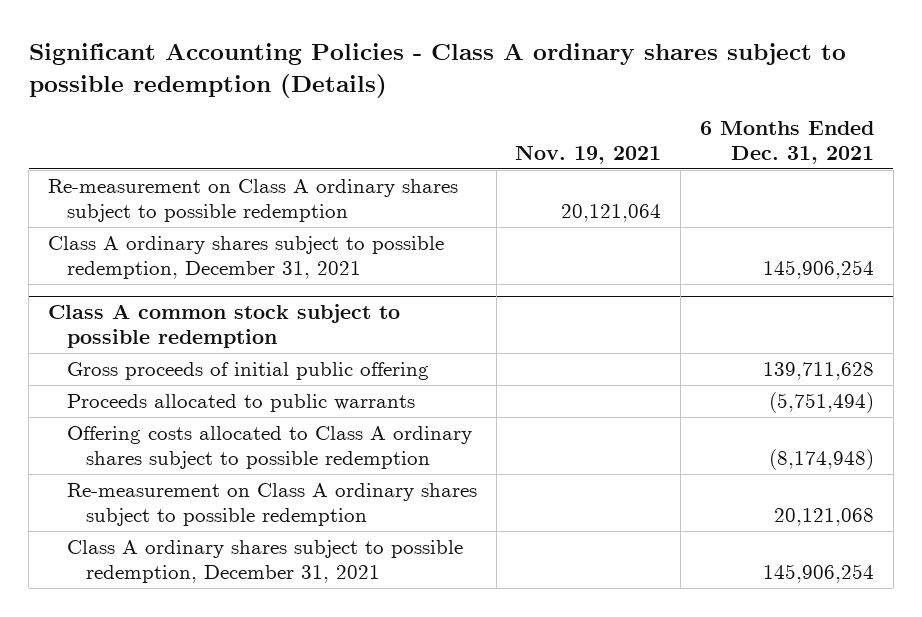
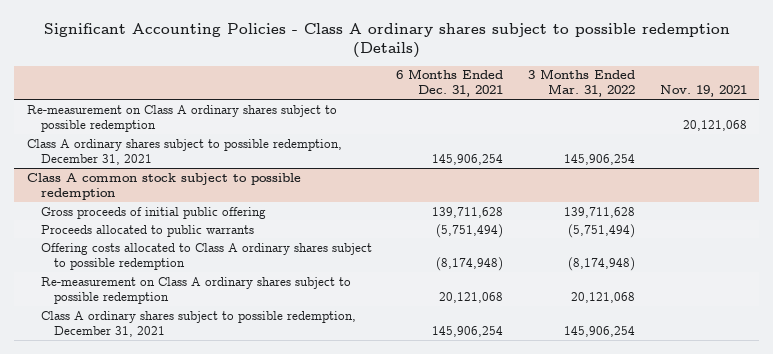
- | Nov. 19, 2021 | 6 Months Ended Dec. 31, 2021
+ | 6 Months Ended Dec. 31, 2021 | 3 Months Ended Mar. 31, 2022 | Nov. 19, 2021
- Re-measurement on Class A ordinary shares subject to possible redemption | 20,121,064 |
+ Re-measurement on Class A ordinary shares subject to possible redemption | | | 20,121,068

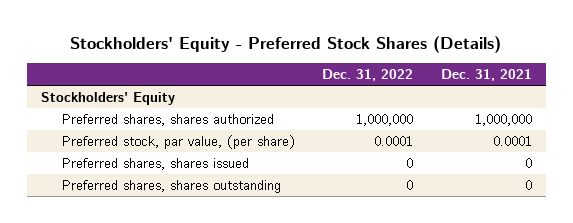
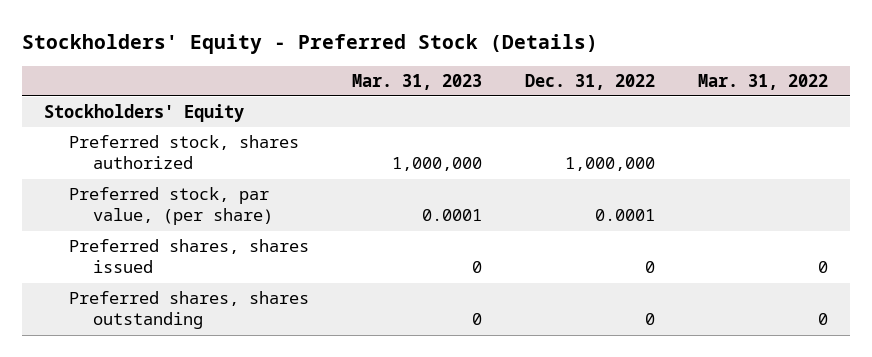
- Stockholders' Equity - Preferred Stock Shares (Details)
+ Stockholders' Equity - Preferred Stock (Details)
- | Dec. 31, 2022 | Dec. 31, 2021
+ | Mar. 31, 2023 | Dec. 31, 2022 | Mar. 31, 2022
- Preferred shares, shares authorized | 1,000,000 | 1,000,000
+ Preferred stock, shares authorized | 1,000,000 | 1,000,000 |

